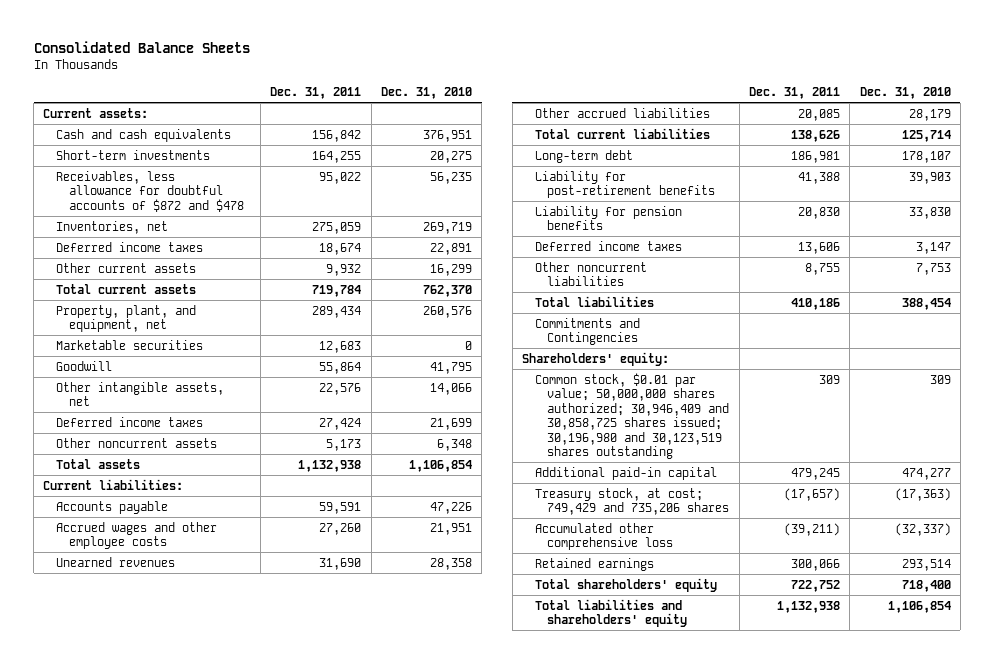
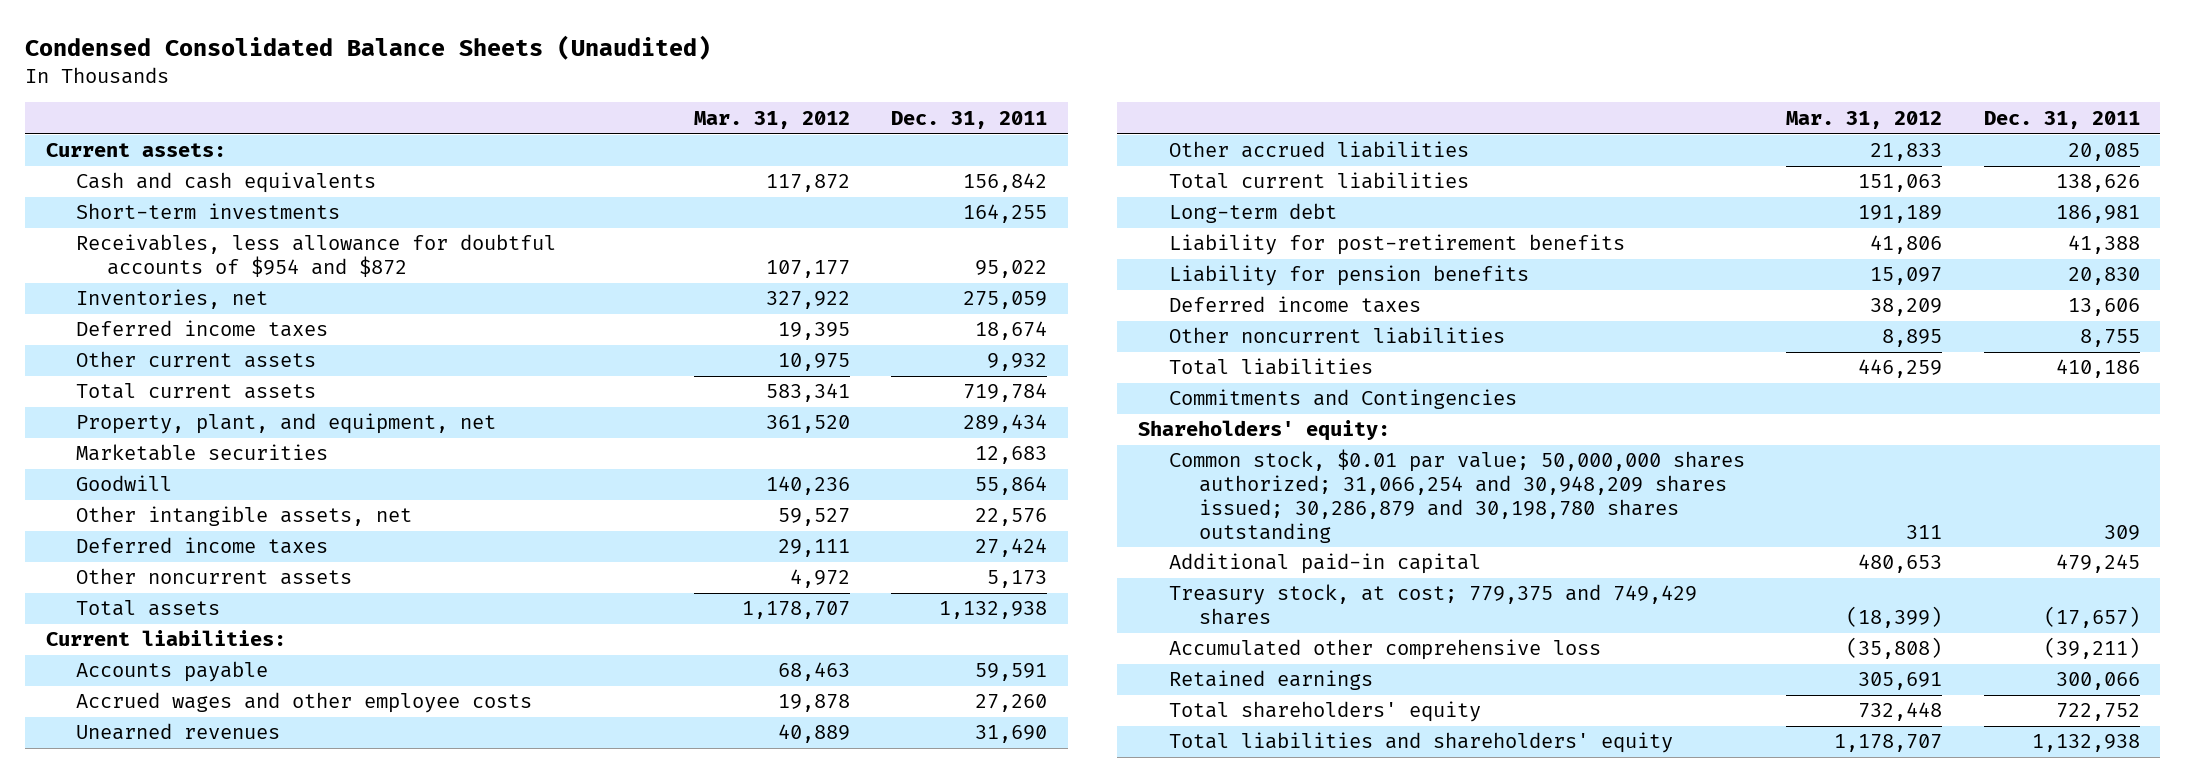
- Consolidated Balance Sheets
+ Condensed Consolidated Balance Sheets (Unaudited)
- | Dec. 31, 2011 | Dec. 31, 2010
+ | Mar. 31, 2012 | Dec. 31, 2011
- Receivables, less allowance for doubtful accounts of $872 and $478 | 95,022 | 56,235
+ Receivables, less allowance for doubtful accounts of $954 and $872 | 107,177 | 95,022
- Common stock, $0.01 par value; 50,000,000 shares authorized; 30,946,409 and 30,858,725 shares issued; 30,196,980 and 30,123,519 shares outstanding | 309 | 309
+ Common stock, $0.01 par value; 50,000,000 shares authorized; 31,066,254 and 30,948,209 shares issued; 30,286,879 and 30,198,780 shares outstanding | 311 | 309
- Treasury stock, at cost; 749,429 and 735,206 shares | (17,657) | (17,363)
+ Treasury stock, at cost; 779,375 and 749,429 shares | (18,399) | (17,657)

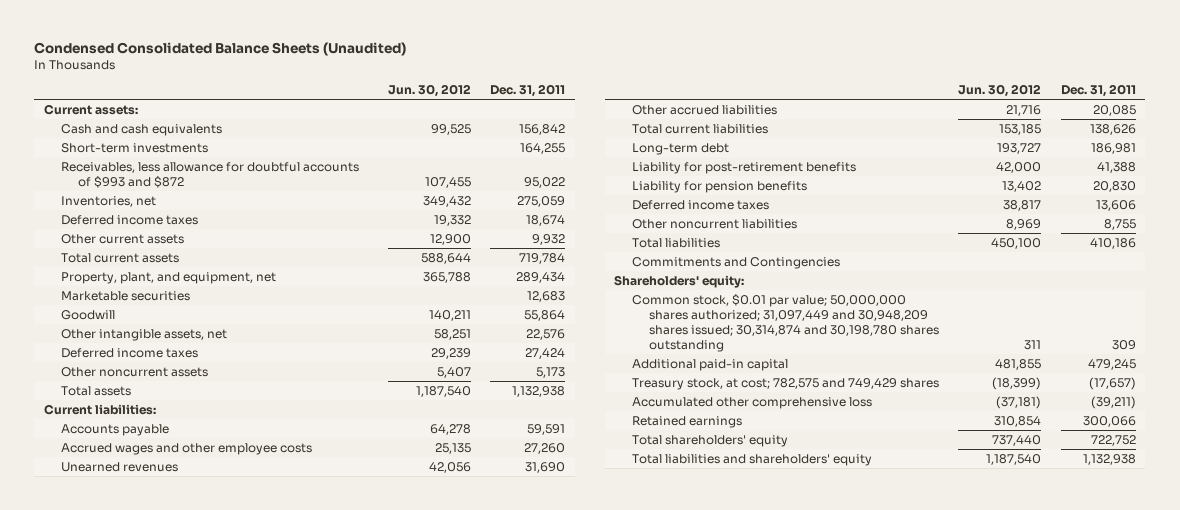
- | Mar. 31, 2012 | Dec. 31, 2011
+ | Jun. 30, 2012 | Dec. 31, 2011
- Receivables, less allowance for doubtful accounts of $954 and $872 | 107,177 | 95,022
+ Receivables, less allowance for doubtful accounts of $993 and $872 | 107,455 | 95,022
- Common stock, $0.01 par value; 50,000,000 shares authorized; 31,066,254 and 30,948,209 shares issued; 30,286,879 and 30,198,780 shares outstanding | 311 | 309
+ Common stock, $0.01 par value; 50,000,000 shares authorized; 31,097,449 and 30,948,209 shares issued; 30,314,874 and 30,198,780 shares outstanding | 311 | 309
- Treasury stock, at cost; 779,375 and 749,429 shares | (18,399) | (17,657)
+ Treasury stock, at cost; 782,575 and 749,429 shares | (18,399) | (17,657)

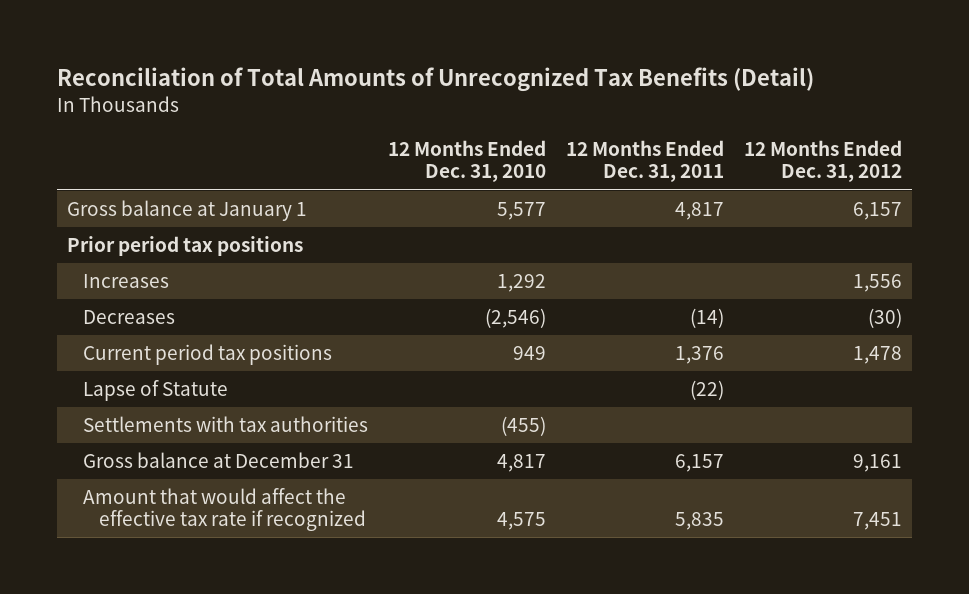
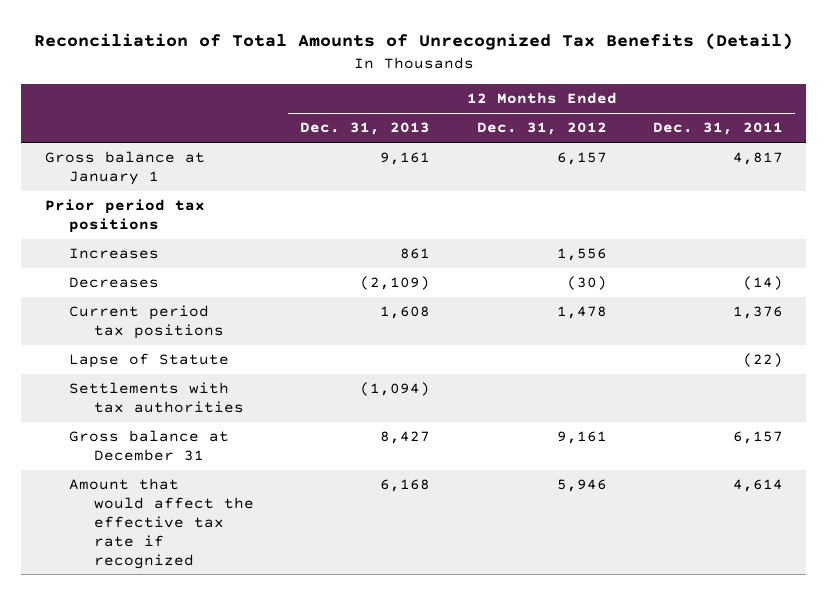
- | 12 Months Ended Dec. 31, 2010 | 12 Months Ended Dec. 31, 2011 | 12 Months Ended Dec. 31, 2012
+ | 12 Months Ended Dec. 31, 2013 | 12 Months Ended Dec. 31, 2012 | 12 Months Ended Dec. 31, 2011
- Amount that would affect the effective tax rate if recognized | 4,575 | 5,835 | 7,451
+ Amount that would affect the effective tax rate if recognized | 6,168 | 5,946 | 4,614

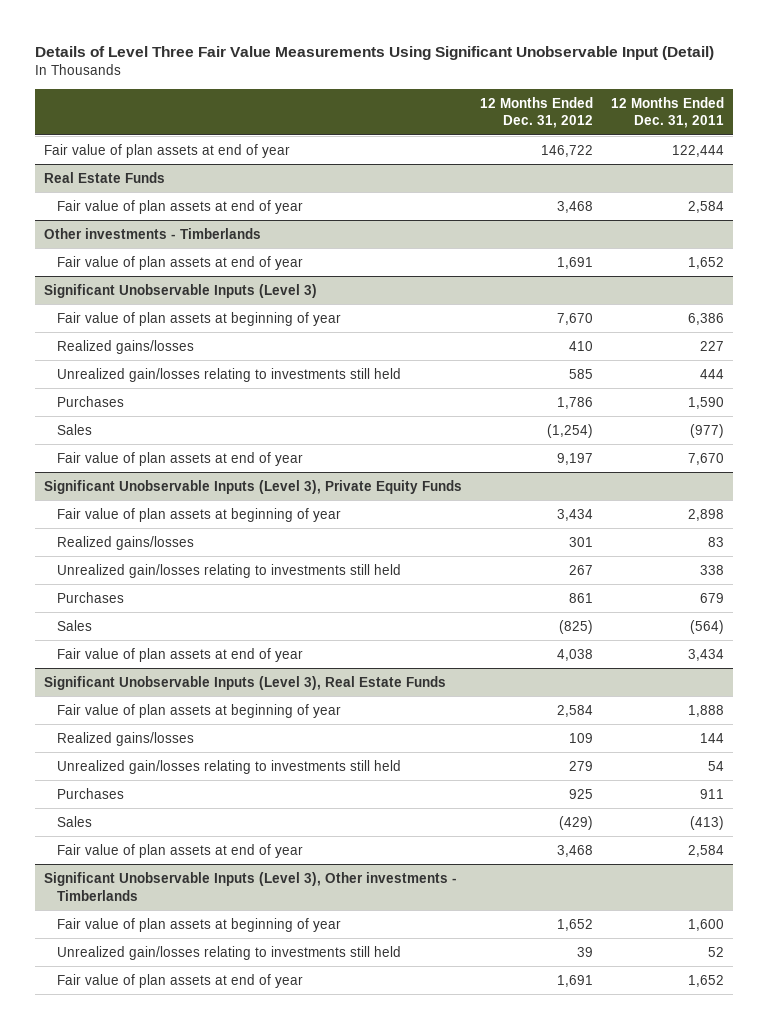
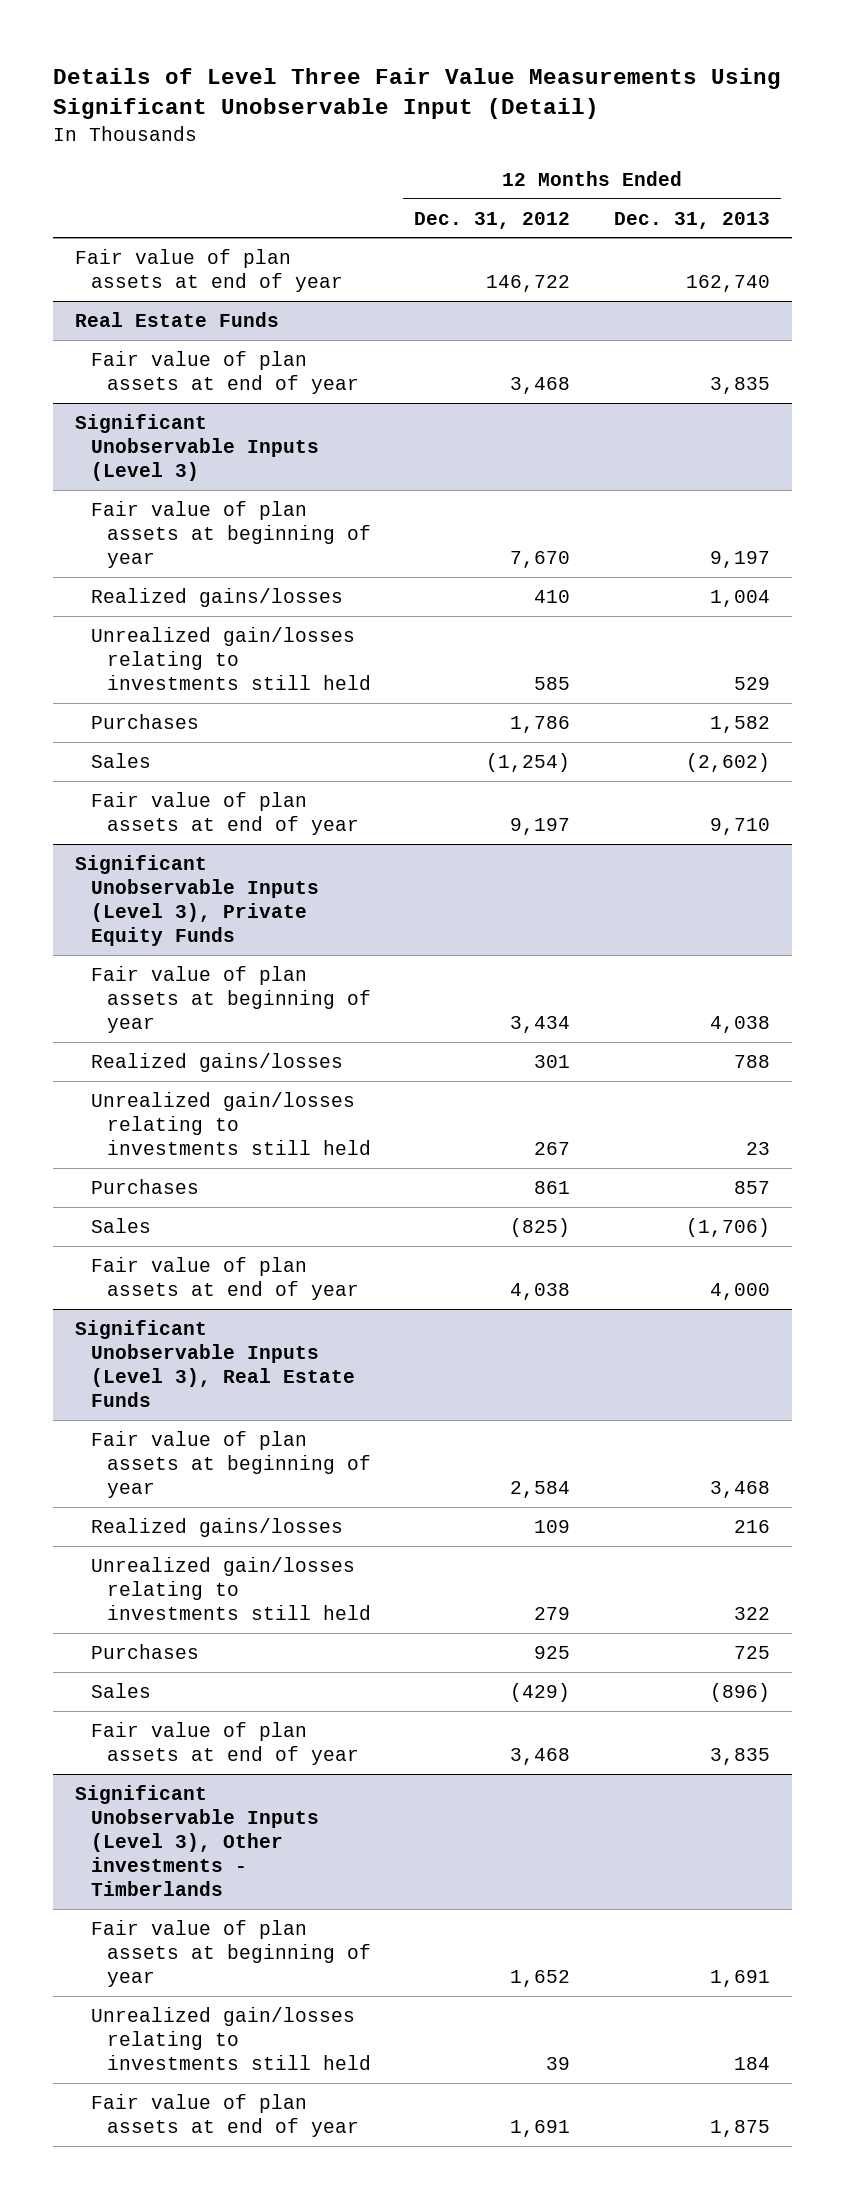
- | 12 Months Ended Dec. 31, 2012 | 12 Months Ended Dec. 31, 2011
+ | 12 Months Ended Dec. 31, 2012 | 12 Months Ended Dec. 31, 2013
- Other investments - Timberlands
- Fair value of plan assets at end of year | 1,691 | 1,652

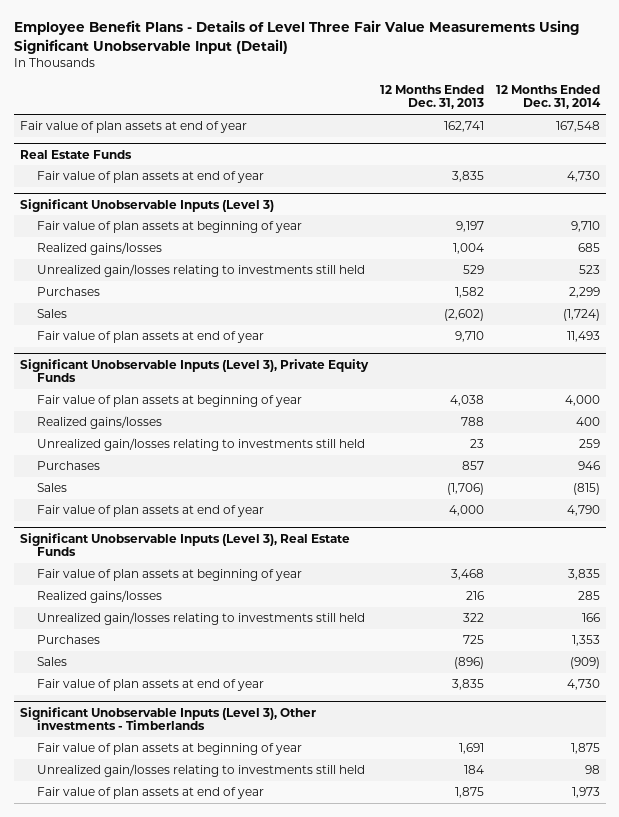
- Details of Level Three Fair Value Measurements Using Significant Unobservable Input (Detail)
+ Employee Benefit Plans - Details of Level Three Fair Value Measurements Using Significant Unobservable Input (Detail)
- | 12 Months Ended Dec. 31, 2012 | 12 Months Ended Dec. 31, 2013
+ | 12 Months Ended Dec. 31, 2013 | 12 Months Ended Dec. 31, 2014
- Fair value of plan assets at end of year | 146,722 | 162,740
+ Fair value of plan assets at end of year | 162,741 | 167,548

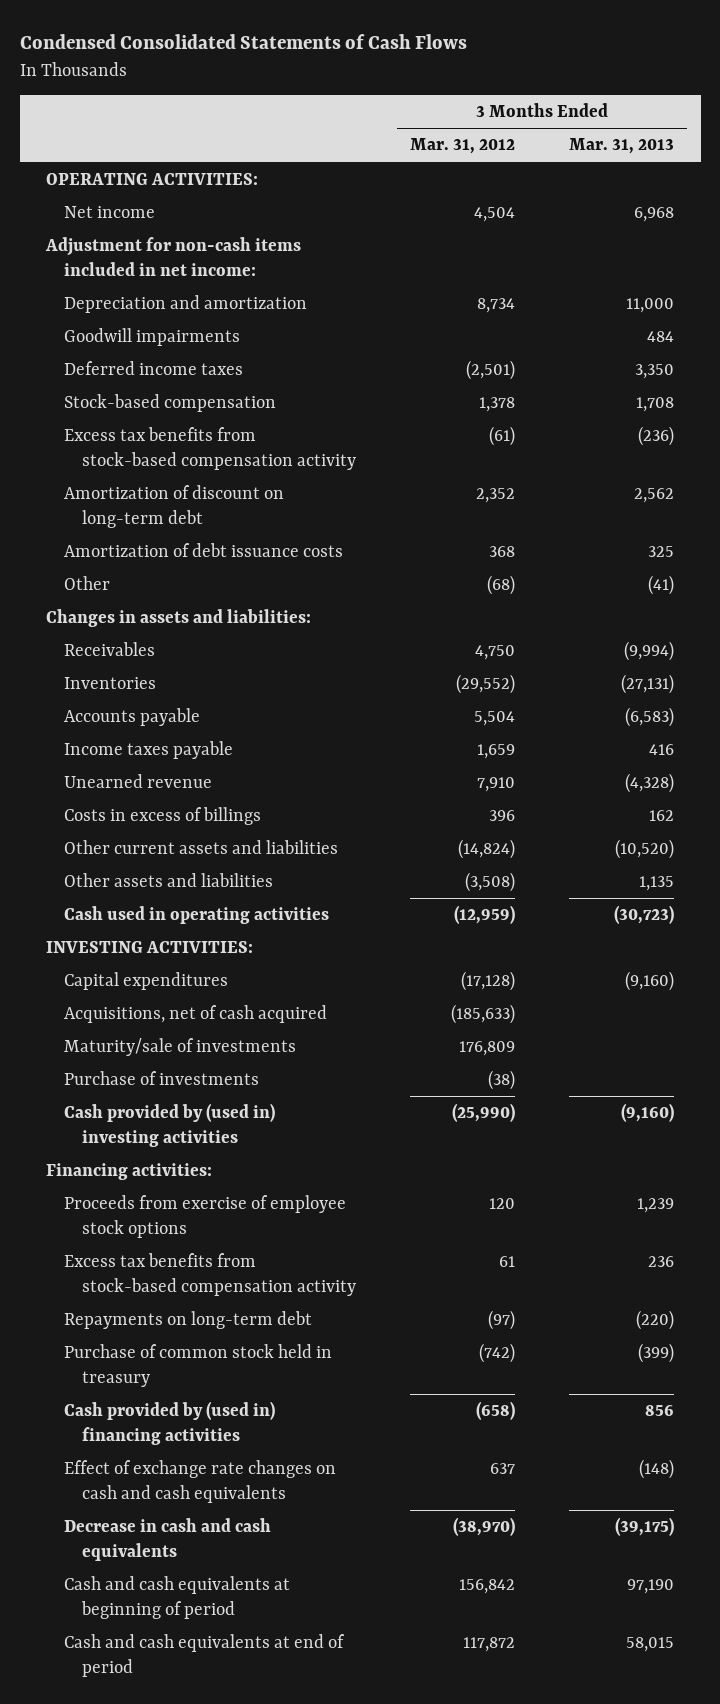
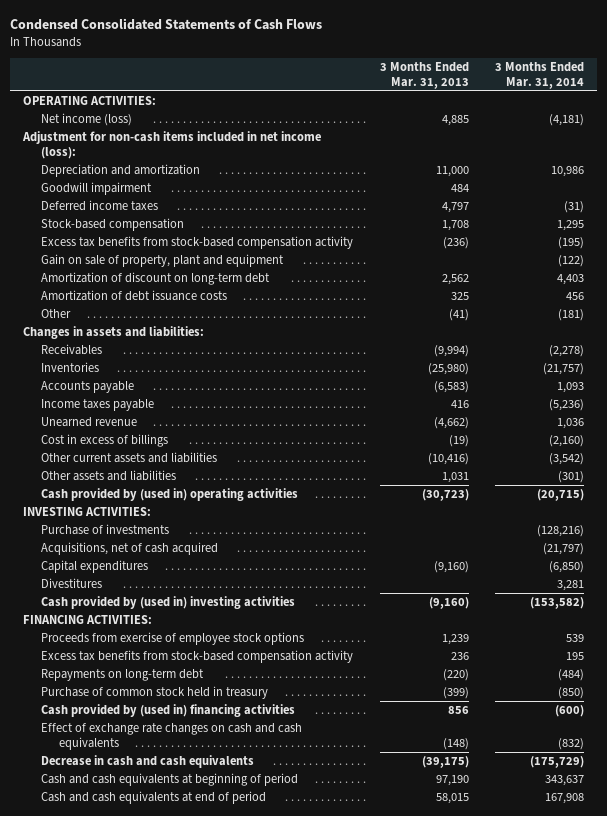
- | 3 Months Ended Mar. 31, 2012 | 3 Months Ended Mar. 31, 2013
+ | 3 Months Ended Mar. 31, 2013 | 3 Months Ended Mar. 31, 2014
- Net income | 4,504 | 6,968
- Adjustment for non-cash items included in net income:
+ Net income (loss) | 4,885 | (4,181)
+ Adjustment for non-cash items included in net income (loss):
- Goodwill impairments | | 484
- Deferred income taxes | (2,501) | 3,350
+ Goodwill impairment | 484 |
+ Deferred income taxes | 4,797 | (31)
+ Gain on sale of property, plant and equipment | | (122)
- Inventories | (29,552) | (27,131)
+ Inventories | (25,980) | (21,757)
- Unearned revenue | 7,910 | (4,328)
- Costs in excess of billings | 396 | 162
- Other current assets and liabilities | (14,824) | (10,520)
- Other assets and liabilities | (3,508) | 1,135
- Cash used in operating activities | (12,959) | (30,723)
+ Unearned revenue | (4,662) | 1,036
+ Cost in excess of billings | (19) | (2,160)
+ Other current assets and liabilities | (10,416) | (3,542)
+ Other assets and liabilities | 1,031 | (301)
+ Cash provided by (used in) operating activities | (30,723) | (20,715)
- Maturity/sale of investments | 176,809 |
moved down: Acquisitions, net of cash acquired | | (21,797)
moved down: Capital expenditures | (9,160) | (6,850)
+ Divestitures | | 3,281
- Financing activities:
+ FINANCING ACTIVITIES:

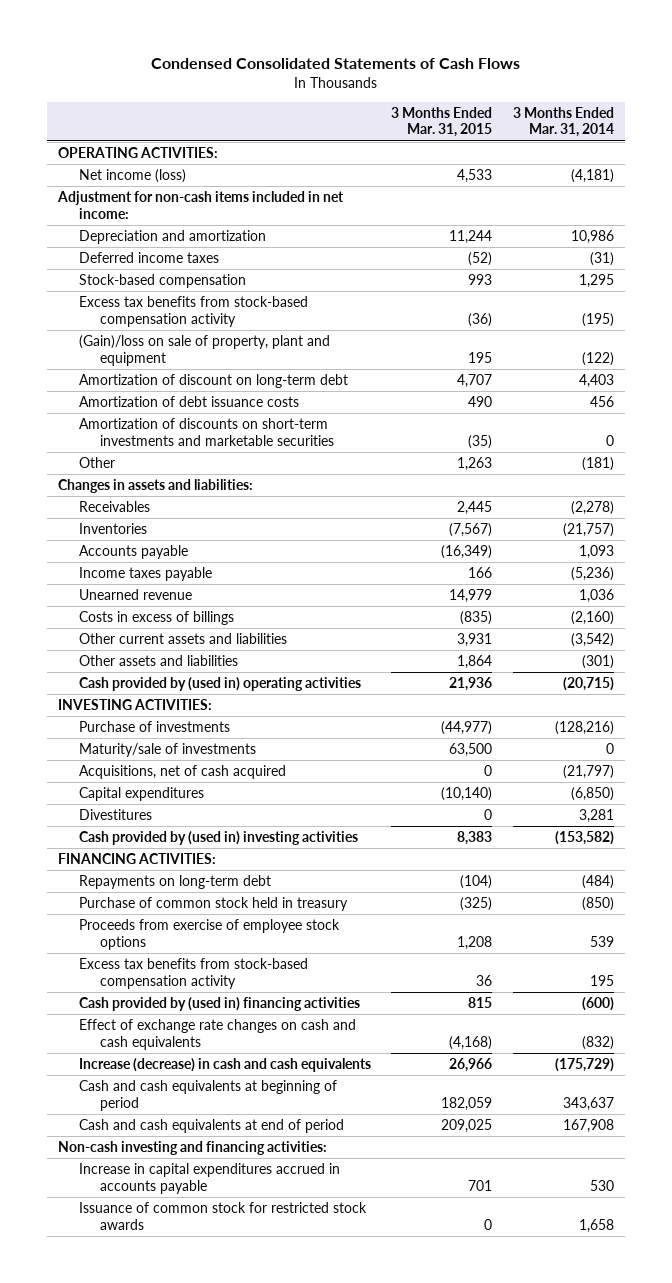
- | 3 Months Ended Mar. 31, 2013 | 3 Months Ended Mar. 31, 2014
+ | 3 Months Ended Mar. 31, 2015 | 3 Months Ended Mar. 31, 2014
- Adjustment for non-cash items included in net income (loss):
+ Adjustment for non-cash items included in net income:
- Goodwill impairment | 484 |
- Gain on sale of property, plant and equipment | | (122)
+ (Gain)/loss on sale of property, plant and equipment | 195 | (122)
+ Amortization of discounts on short-term investments and marketable securities | (35) | 0
- Cost in excess of billings | (19) | (2,160)
+ Costs in excess of billings | (835) | (2,160)
+ Maturity/sale of investments | 63,500 | 0
moved down: Proceeds from exercise of employee stock options | 1,208 | 539
moved down: Excess tax benefits from stock-based compensation activity | 36 | 195
- Decrease in cash and cash equivalents | (39,175) | (175,729)
+ Increase (decrease) in cash and cash equivalents | 26,966 | (175,729)
+ Non-cash investing and financing activities:
+ Increase in capital expenditures accrued in accounts payable | 701 | 530
+ Issuance of common stock for restricted stock awards | 0 | 1,658

